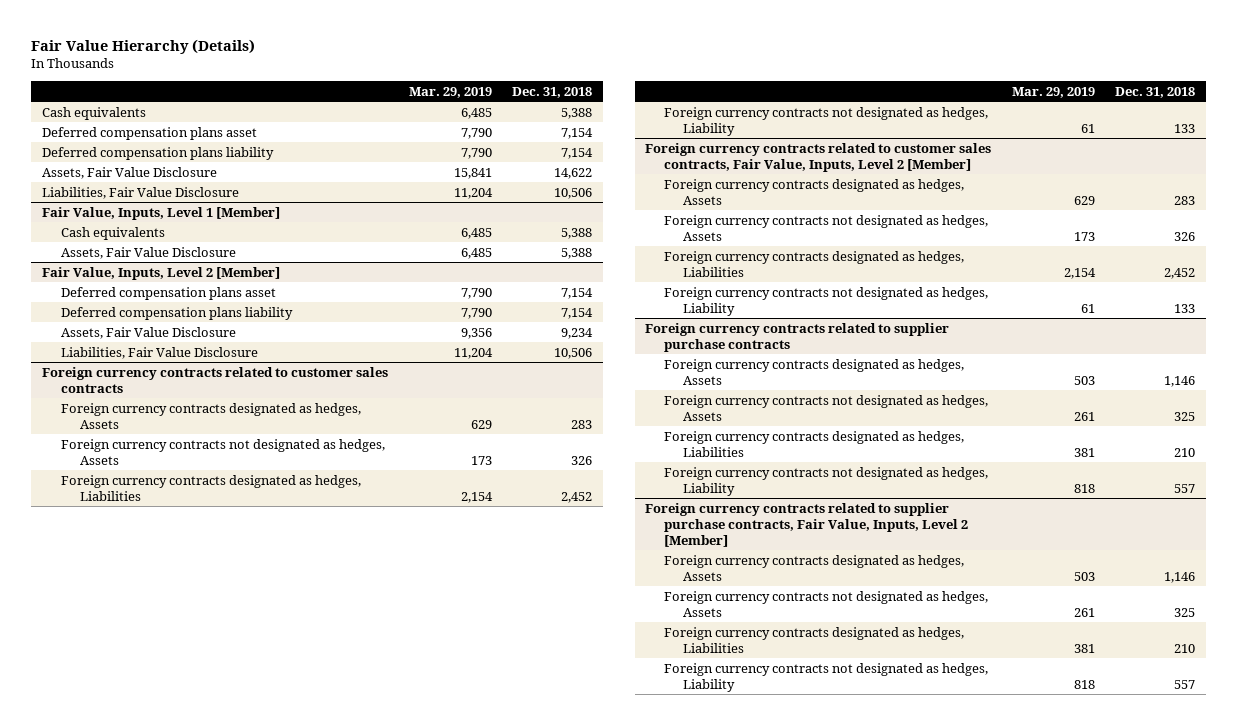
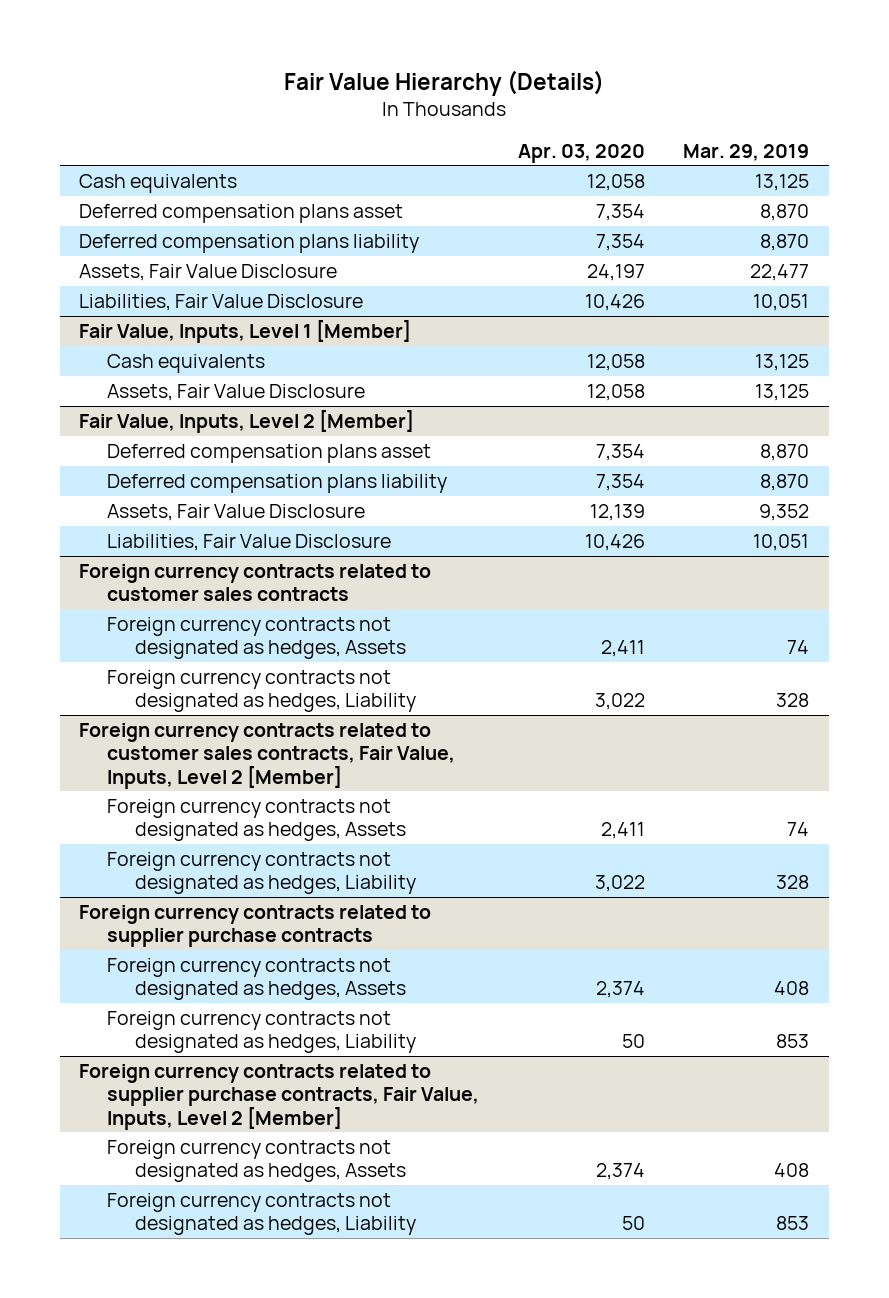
- | Mar. 29, 2019 | Dec. 31, 2018
+ | Apr. 03, 2020 | Mar. 29, 2019
- Cash equivalents | 6,485 | 5,388
- Deferred compensation plans asset | 7,790 | 7,154
- Deferred compensation plans liability | 7,790 | 7,154
- Assets, Fair Value Disclosure | 15,841 | 14,622
- Liabilities, Fair Value Disclosure | 11,204 | 10,506
+ Cash equivalents | 12,058 | 13,125
+ Deferred compensation plans asset | 7,354 | 8,870
+ Deferred compensation plans liability | 7,354 | 8,870
+ Assets, Fair Value Disclosure | 24,197 | 22,477
+ Liabilities, Fair Value Disclosure | 10,426 | 10,051
@ Fair Value, Inputs, Level 1 [Member]
- Cash equivalents | 6,485 | 5,388
- Assets, Fair Value Disclosure | 6,485 | 5,388
+ Cash equivalents | 12,058 | 13,125
+ Assets, Fair Value Disclosure | 12,058 | 13,125
@ Fair Value, Inputs, Level 2 [Member]
- Deferred compensation plans asset | 7,790 | 7,154
- Deferred compensation plans liability | 7,790 | 7,154
- Assets, Fair Value Disclosure | 9,356 | 9,234
- Liabilities, Fair Value Disclosure | 11,204 | 10,506
+ Deferred compensation plans asset | 7,354 | 8,870
+ Deferred compensation plans liability | 7,354 | 8,870
+ Assets, Fair Value Disclosure | 12,139 | 9,352
+ Liabilities, Fair Value Disclosure | 10,426 | 10,051
@ Foreign currency contracts related to customer sales contracts
- Foreign currency contracts designated as hedges, Assets | 629 | 283
- Foreign currency contracts not designated as hedges, Assets | 173 | 326
- Foreign currency contracts designated as hedges, Liabilities | 2,154 | 2,452
- Foreign currency contracts not designated as hedges, Liability | 61 | 133
+ Foreign currency contracts not designated as hedges, Assets | 2,411 | 74
+ Foreign currency contracts not designated as hedges, Liability | 3,022 | 328
@ Foreign currency contracts related to customer sales contracts, Fair Value, Inputs, Level 2 [Member]
- Foreign currency contracts designated as hedges, Assets | 629 | 283
- Foreign currency contracts not designated as hedges, Assets | 173 | 326
- Foreign currency contracts designated as hedges, Liabilities | 2,154 | 2,452
- Foreign currency contracts not designated as hedges, Liability | 61 | 133
+ Foreign currency contracts not designated as hedges, Assets | 2,411 | 74
+ Foreign currency contracts not designated as hedges, Liability | 3,022 | 328
@ Foreign currency contracts related to supplier purchase contracts
- Foreign currency contracts designated as hedges, Assets | 503 | 1,146
- Foreign currency contracts not designated as hedges, Assets | 261 | 325
- Foreign currency contracts designated as hedges, Liabilities | 381 | 210
- Foreign currency contracts not designated as hedges, Liability | 818 | 557
+ Foreign currency contracts not designated as hedges, Assets | 2,374 | 408
+ Foreign currency contracts not designated as hedges, Liability | 50 | 853
@ Foreign currency contracts related to supplier purchase contracts, Fair Value, Inputs, Level 2 [Member]
- Foreign currency contracts designated as hedges, Assets | 503 | 1,146
- Foreign currency contracts not designated as hedges, Assets | 261 | 325
- Foreign currency contracts designated as hedges, Liabilities | 381 | 210
- Foreign currency contracts not designated as hedges, Liability | 818 | 557
+ Foreign currency contracts not designated as hedges, Assets | 2,374 | 408
+ Foreign currency contracts not designated as hedges, Liability | 50 | 853

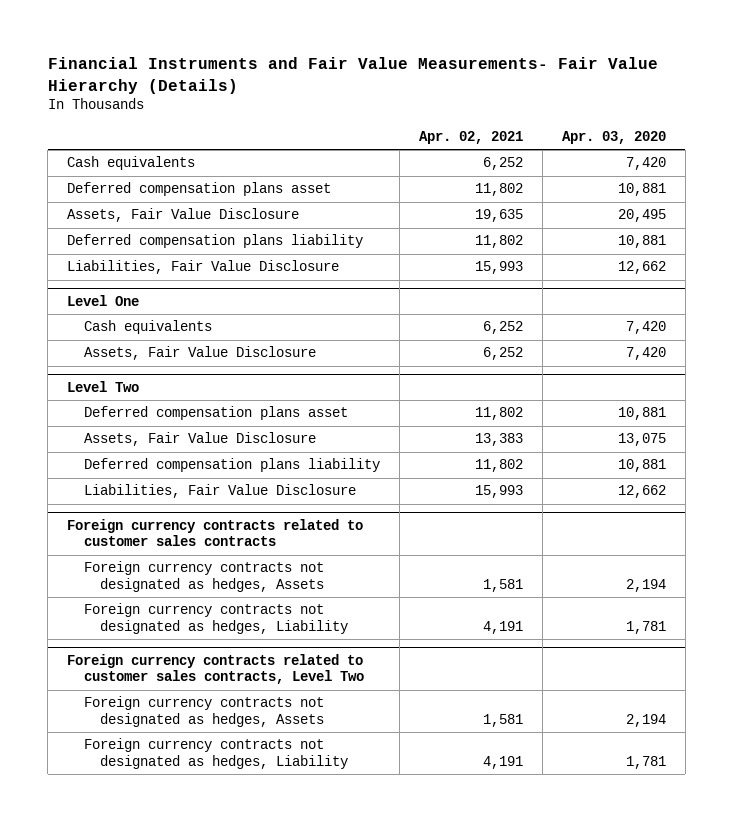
- Fair Value Hierarchy (Details)
+ Financial Instruments and Fair Value Measurements- Fair Value Hierarchy (Details)
- | Apr. 03, 2020 | Mar. 29, 2019
+ | Apr. 02, 2021 | Apr. 03, 2020
- Cash equivalents | 12,058 | 13,125
- Deferred compensation plans asset | 7,354 | 8,870
- Deferred compensation plans liability | 7,354 | 8,870
- Assets, Fair Value Disclosure | 24,197 | 22,477
- Liabilities, Fair Value Disclosure | 10,426 | 10,051
- Fair Value, Inputs, Level 1 [Member]
- Cash equivalents | 12,058 | 13,125
- Assets, Fair Value Disclosure | 12,058 | 13,125
- Fair Value, Inputs, Level 2 [Member]
- Deferred compensation plans asset | 7,354 | 8,870
- Deferred compensation plans liability | 7,354 | 8,870
- Assets, Fair Value Disclosure | 12,139 | 9,352
- Liabilities, Fair Value Disclosure | 10,426 | 10,051
+ Cash equivalents | 6,252 | 7,420
+ Deferred compensation plans asset | 11,802 | 10,881
+ Assets, Fair Value Disclosure | 19,635 | 20,495
+ Deferred compensation plans liability | 11,802 | 10,881
+ Liabilities, Fair Value Disclosure | 15,993 | 12,662
+ Level One
+ Cash equivalents | 6,252 | 7,420
+ Assets, Fair Value Disclosure | 6,252 | 7,420
+ Level Two
+ Deferred compensation plans asset | 11,802 | 10,881
+ Assets, Fair Value Disclosure | 13,383 | 13,075
+ Deferred compensation plans liability | 11,802 | 10,881
+ Liabilities, Fair Value Disclosure | 15,993 | 12,662
@ Foreign currency contracts related to customer sales contracts
- Foreign currency contracts not designated as hedges, Assets | 2,411 | 74
- Foreign currency contracts not designated as hedges, Liability | 3,022 | 328
- Foreign currency contracts related to customer sales contracts, Fair Value, Inputs, Level 2 [Member]
- Foreign currency contracts not designated as hedges, Assets | 2,411 | 74
- Foreign currency contracts not designated as hedges, Liability | 3,022 | 328
- Foreign currency contracts related to supplier purchase contracts
- Foreign currency contracts not designated as hedges, Assets | 2,374 | 408
- Foreign currency contracts not designated as hedges, Liability | 50 | 853
- Foreign currency contracts related to supplier purchase contracts, Fair Value, Inputs, Level 2 [Member]
- Foreign currency contracts not designated as hedges, Assets | 2,374 | 408
- Foreign currency contracts not designated as hedges, Liability | 50 | 853
@ Foreign currency contracts related to customer sales contracts
+ Foreign currency contracts not designated as hedges, Assets | 1,581 | 2,194
+ Foreign currency contracts not designated as hedges, Liability | 4,191 | 1,781
+ Foreign currency contracts related to customer sales contracts, Level Two
+ Foreign currency contracts not designated as hedges, Assets | 1,581 | 2,194
+ Foreign currency contracts not designated as hedges, Liability | 4,191 | 1,781

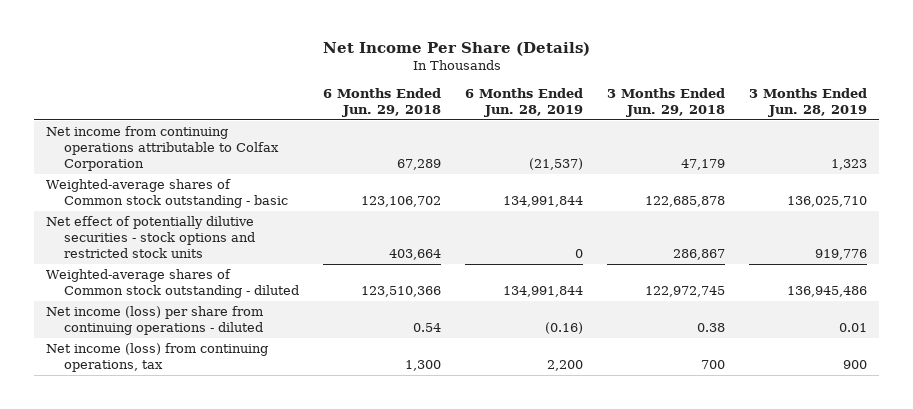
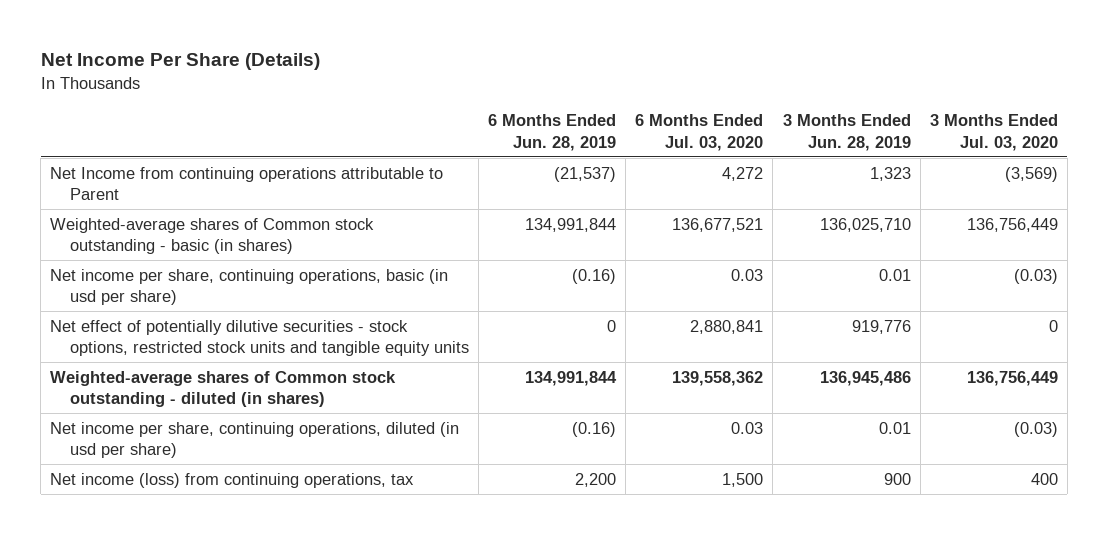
- | 6 Months Ended Jun. 29, 2018 | 6 Months Ended Jun. 28, 2019 | 3 Months Ended Jun. 29, 2018 | 3 Months Ended Jun. 28, 2019
+ | 6 Months Ended Jun. 28, 2019 | 6 Months Ended Jul. 03, 2020 | 3 Months Ended Jun. 28, 2019 | 3 Months Ended Jul. 03, 2020
- Net income from continuing operations attributable to Colfax Corporation | 67,289 | (21,537) | 47,179 | 1,323
- Weighted-average shares of Common stock outstanding - basic | 123,106,702 | 134,991,844 | 122,685,878 | 136,025,710
- Net effect of potentially dilutive securities - stock options and restricted stock units | 403,664 | 0 | 286,867 | 919,776
- Weighted-average shares of Common stock outstanding - diluted | 123,510,366 | 134,991,844 | 122,972,745 | 136,945,486
- Net income (loss) per share from continuing operations - diluted | 0.54 | (0.16) | 0.38 | 0.01
+ Net Income from continuing operations attributable to Parent | (21,537) | 4,272 | 1,323 | (3,569)
+ Weighted-average shares of Common stock outstanding - basic (in shares) | 134,991,844 | 136,677,521 | 136,025,710 | 136,756,449
+ Net income per share, continuing operations, basic (in usd per share) | (0.16) | 0.03 | 0.01 | (0.03)
+ Net effect of potentially dilutive securities - stock options, restricted stock units and tangible equity units | 0 | 2,880,841 | 919,776 | 0
+ Weighted-average shares of Common stock outstanding - diluted (in shares) | 134,991,844 | 139,558,362 | 136,945,486 | 136,756,449
+ Net income per share, continuing operations, diluted (in usd per share) | (0.16) | 0.03 | 0.01 | (0.03)

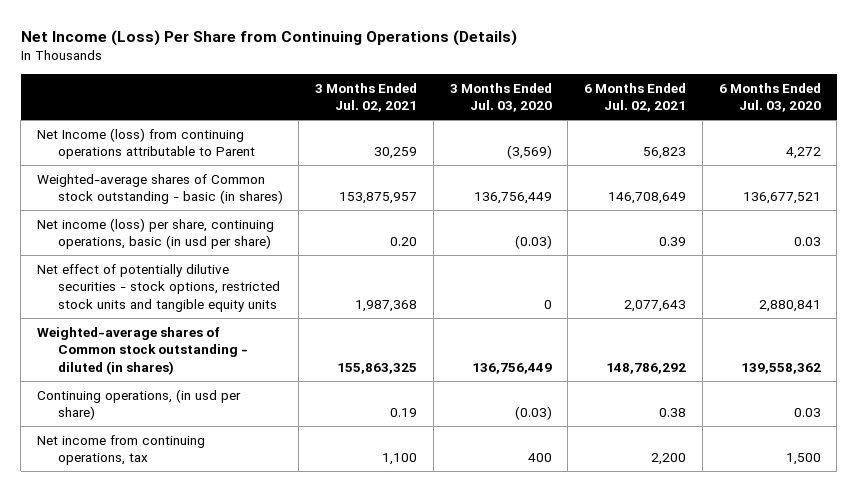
- Net Income Per Share (Details)
+ Net Income (Loss) Per Share from Continuing Operations (Details)
- | 6 Months Ended Jun. 28, 2019 | 6 Months Ended Jul. 03, 2020 | 3 Months Ended Jun. 28, 2019 | 3 Months Ended Jul. 03, 2020
+ | 3 Months Ended Jul. 02, 2021 | 3 Months Ended Jul. 03, 2020 | 6 Months Ended Jul. 02, 2021 | 6 Months Ended Jul. 03, 2020
- Net Income from continuing operations attributable to Parent | (21,537) | 4,272 | 1,323 | (3,569)
+ Net Income (loss) from continuing operations attributable to Parent | 30,259 | (3,569) | 56,823 | 4,272
- Net income per share, continuing operations, basic (in usd per share) | (0.16) | 0.03 | 0.01 | (0.03)
+ Net income (loss) per share, continuing operations, basic (in usd per share) | 0.20 | (0.03) | 0.39 | 0.03
- Net income per share, continuing operations, diluted (in usd per share) | (0.16) | 0.03 | 0.01 | (0.03)
- Net income (loss) from continuing operations, tax | 2,200 | 1,500 | 900 | 400
+ Continuing operations, (in usd per share) | 0.19 | (0.03) | 0.38 | 0.03
+ Net income from continuing operations, tax | 1,100 | 400 | 2,200 | 1,500

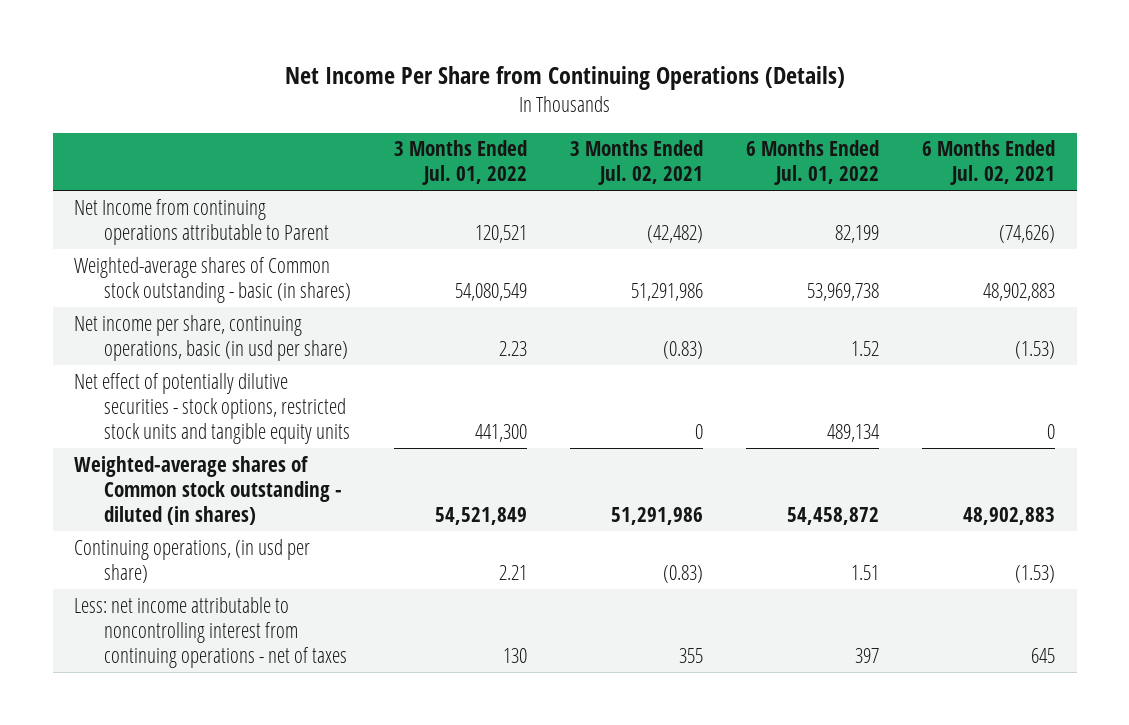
- Net Income (Loss) Per Share from Continuing Operations (Details)
+ Net Income Per Share from Continuing Operations (Details)
- | 3 Months Ended Jul. 02, 2021 | 3 Months Ended Jul. 03, 2020 | 6 Months Ended Jul. 02, 2021 | 6 Months Ended Jul. 03, 2020
+ | 3 Months Ended Jul. 01, 2022 | 3 Months Ended Jul. 02, 2021 | 6 Months Ended Jul. 01, 2022 | 6 Months Ended Jul. 02, 2021
- Net Income (loss) from continuing operations attributable to Parent | 30,259 | (3,569) | 56,823 | 4,272
- Weighted-average shares of Common stock outstanding - basic (in shares) | 153,875,957 | 136,756,449 | 146,708,649 | 136,677,521
- Net income (loss) per share, continuing operations, basic (in usd per share) | 0.20 | (0.03) | 0.39 | 0.03
- Net effect of potentially dilutive securities - stock options, restricted stock units and tangible equity units | 1,987,368 | 0 | 2,077,643 | 2,880,841
- Weighted-average shares of Common stock outstanding - diluted (in shares) | 155,863,325 | 136,756,449 | 148,786,292 | 139,558,362
- Continuing operations, (in usd per share) | 0.19 | (0.03) | 0.38 | 0.03
- Net income from continuing operations, tax | 1,100 | 400 | 2,200 | 1,500
+ Net Income from continuing operations attributable to Parent | 120,521 | (42,482) | 82,199 | (74,626)
+ Weighted-average shares of Common stock outstanding - basic (in shares) | 54,080,549 | 51,291,986 | 53,969,738 | 48,902,883
+ Net income per share, continuing operations, basic (in usd per share) | 2.23 | (0.83) | 1.52 | (1.53)
+ Net effect of potentially dilutive securities - stock options, restricted stock units and tangible equity units | 441,300 | 0 | 489,134 | 0
+ Weighted-average shares of Common stock outstanding - diluted (in shares) | 54,521,849 | 51,291,986 | 54,458,872 | 48,902,883
+ Continuing operations, (in usd per share) | 2.21 | (0.83) | 1.51 | (1.53)
+ Less: net income attributable to noncontrolling interest from continuing operations - net of taxes | 130 | 355 | 397 | 645

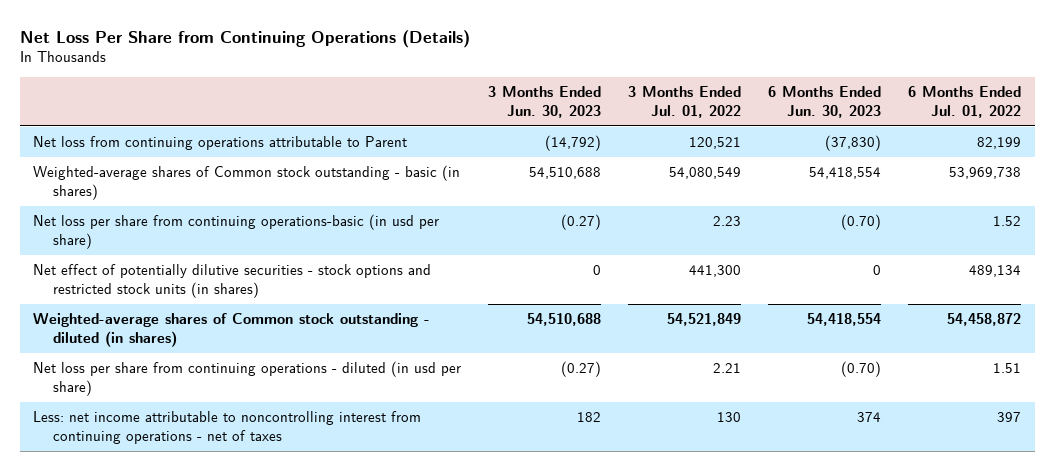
- Net Income Per Share from Continuing Operations (Details)
+ Net Loss Per Share from Continuing Operations (Details)
- | 3 Months Ended Jul. 01, 2022 | 3 Months Ended Jul. 02, 2021 | 6 Months Ended Jul. 01, 2022 | 6 Months Ended Jul. 02, 2021
+ | 3 Months Ended Jun. 30, 2023 | 3 Months Ended Jul. 01, 2022 | 6 Months Ended Jun. 30, 2023 | 6 Months Ended Jul. 01, 2022
- Net Income from continuing operations attributable to Parent | 120,521 | (42,482) | 82,199 | (74,626)
+ Net loss from continuing operations attributable to Parent | (14,792) | 120,521 | (37,830) | 82,199
- Net income per share, continuing operations, basic (in usd per share) | 2.23 | (0.83) | 1.52 | (1.53)
- Net effect of potentially dilutive securities - stock options, restricted stock units and tangible equity units | 441,300 | 0 | 489,134 | 0
+ Net loss per share from continuing operations-basic (in usd per share) | (0.27) | 2.23 | (0.70) | 1.52
+ Net effect of potentially dilutive securities - stock options and restricted stock units (in shares) | 0 | 441,300 | 0 | 489,134
- Continuing operations, (in usd per share) | 2.21 | (0.83) | 1.51 | (1.53)
+ Net loss per share from continuing operations - diluted (in usd per share) | (0.27) | 2.21 | (0.70) | 1.51

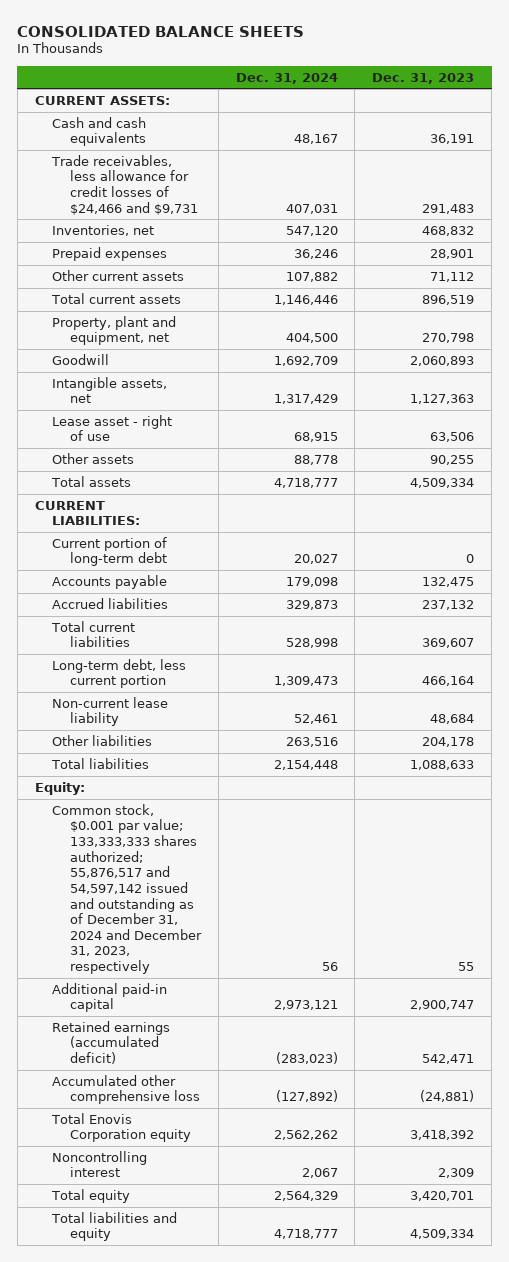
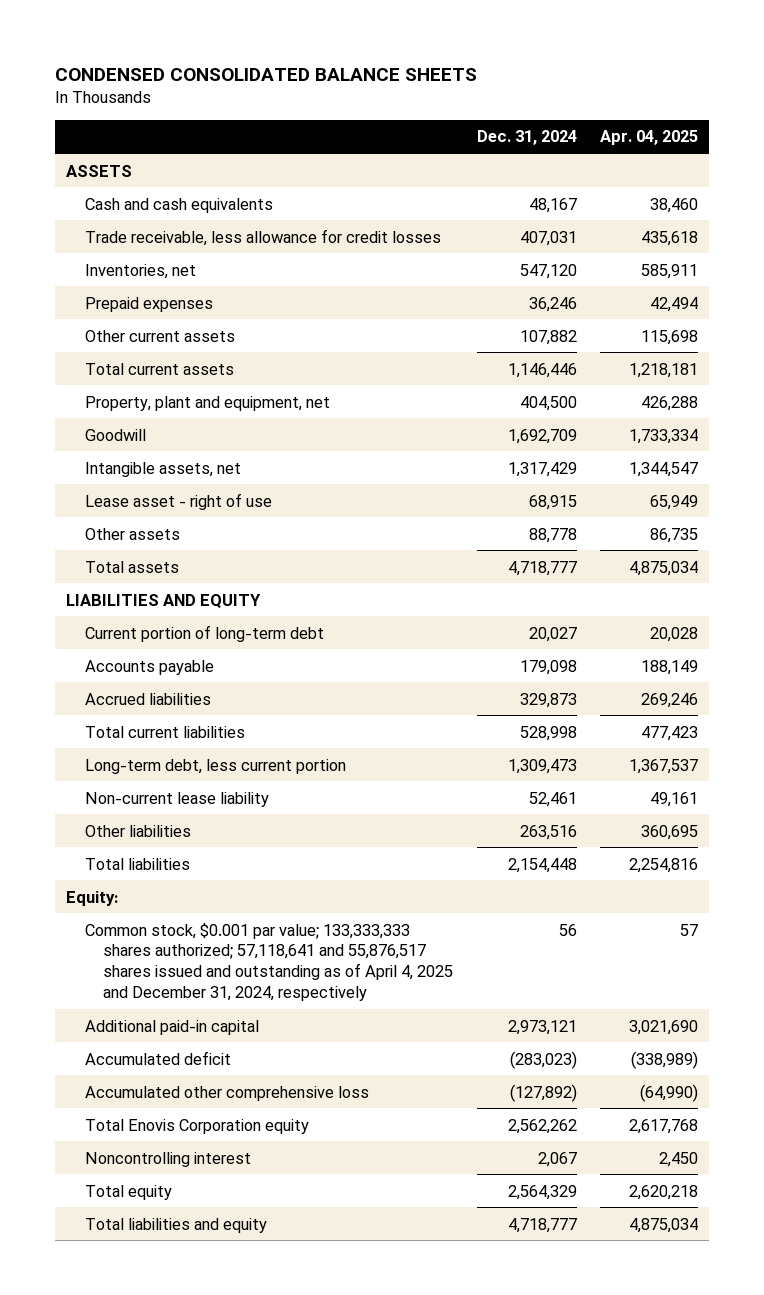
- CONSOLIDATED BALANCE SHEETS
+ CONDENSED CONSOLIDATED BALANCE SHEETS
- | Dec. 31, 2024 | Dec. 31, 2023
+ | Dec. 31, 2024 | Apr. 04, 2025
- CURRENT ASSETS:
+ ASSETS
- Trade receivables, less allowance for credit losses of $24,466 and $9,731 | 407,031 | 291,483
+ Trade receivable, less allowance for credit losses | 407,031 | 435,618
- CURRENT LIABILITIES:
+ LIABILITIES AND EQUITY
- Common stock, $0.001 par value; 133,333,333 shares authorized; 55,876,517 and 54,597,142 issued and outstanding as of December 31, 2024 and December 31, 2023, respectively | 56 | 55
+ Common stock, $0.001 par value; 133,333,333 shares authorized; 57,118,641 and 55,876,517 shares issued and outstanding as of April 4, 2025 and December 31, 2024, respectively | 56 | 57
- Retained earnings (accumulated deficit) | (283,023) | 542,471
+ Accumulated deficit | (283,023) | (338,989)

